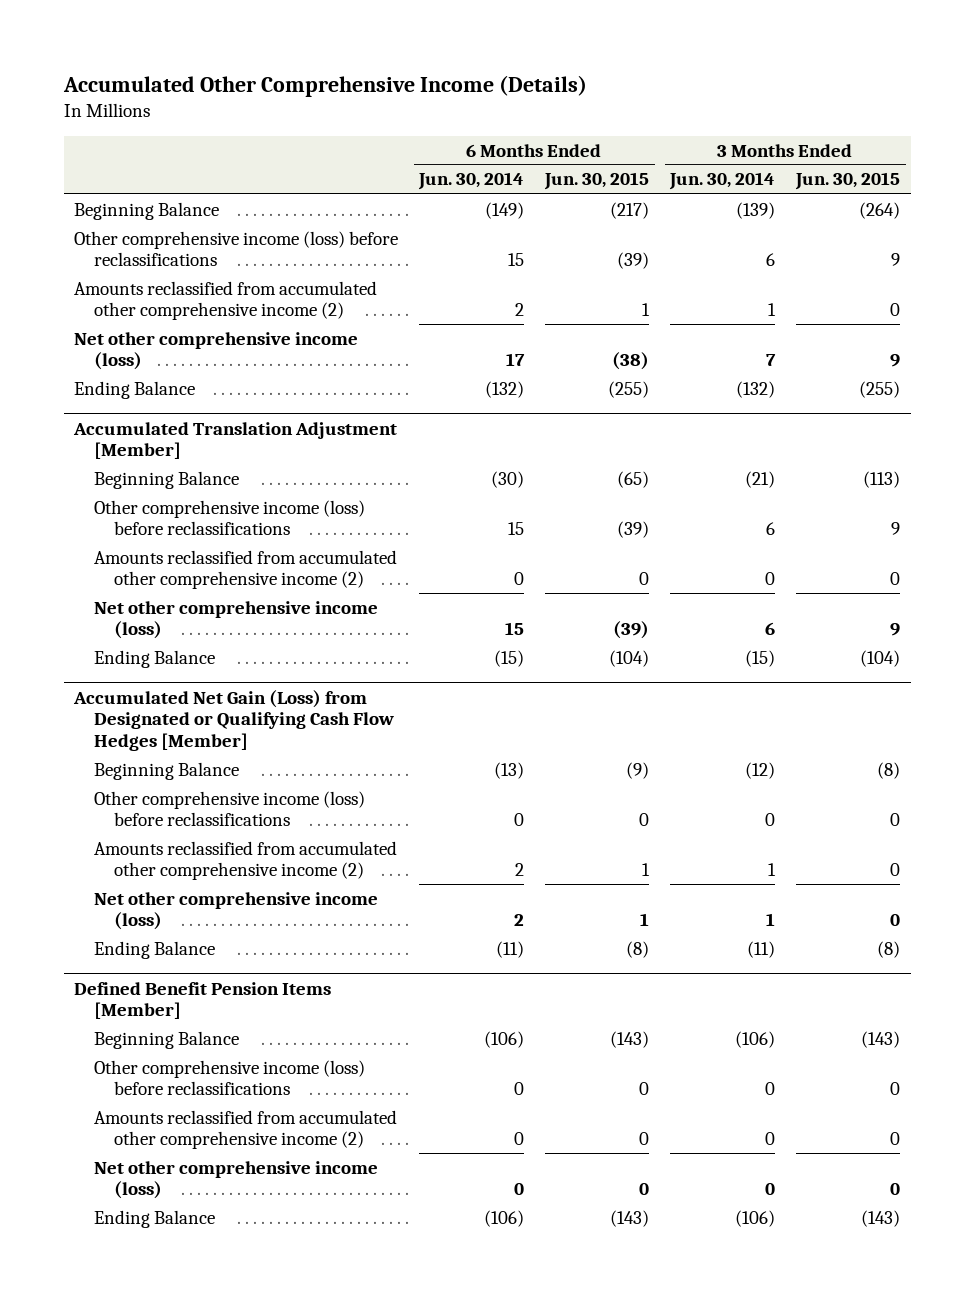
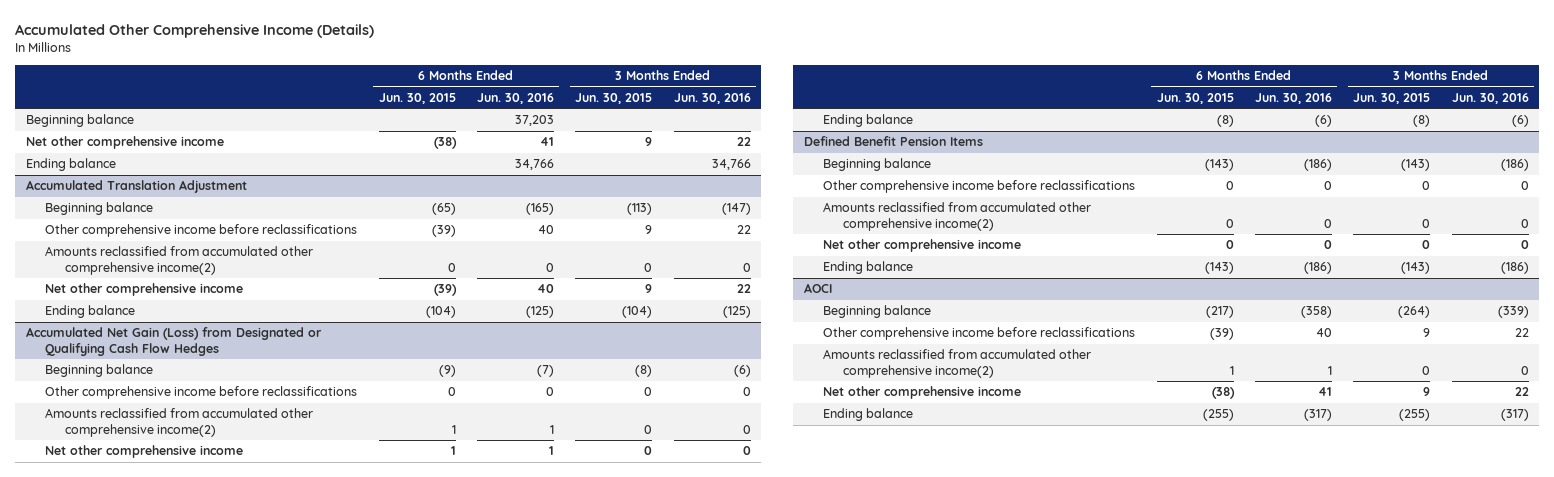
- | 6 Months Ended Jun. 30, 2014 | 6 Months Ended Jun. 30, 2015 | 3 Months Ended Jun. 30, 2014 | 3 Months Ended Jun. 30, 2015
+ | 6 Months Ended Jun. 30, 2015 | 6 Months Ended Jun. 30, 2016 | 3 Months Ended Jun. 30, 2015 | 3 Months Ended Jun. 30, 2016
- Beginning Balance | (149) | (217) | (139) | (264)
- Other comprehensive income (loss) before reclassifications | 15 | (39) | 6 | 9
- Amounts reclassified from accumulated other comprehensive income (2) | 2 | 1 | 1 | 0
- Net other comprehensive income (loss) | 17 | (38) | 7 | 9
- Ending Balance | (132) | (255) | (132) | (255)
- Accumulated Translation Adjustment [Member]
- Beginning Balance | (30) | (65) | (21) | (113)
- Other comprehensive income (loss) before reclassifications | 15 | (39) | 6 | 9
- Amounts reclassified from accumulated other comprehensive income (2) | 0 | 0 | 0 | 0
- Net other comprehensive income (loss) | 15 | (39) | 6 | 9
- Ending Balance | (15) | (104) | (15) | (104)
- Accumulated Net Gain (Loss) from Designated or Qualifying Cash Flow Hedges [Member]
- Beginning Balance | (13) | (9) | (12) | (8)
- Other comprehensive income (loss) before reclassifications | 0 | 0 | 0 | 0
- Amounts reclassified from accumulated other comprehensive income (2) | 2 | 1 | 1 | 0
- Net other comprehensive income (loss) | 2 | 1 | 1 | 0
- Ending Balance | (11) | (8) | (11) | (8)
- Defined Benefit Pension Items [Member]
- Beginning Balance | (106) | (143) | (106) | (143)
- Other comprehensive income (loss) before reclassifications | 0 | 0 | 0 | 0
- Amounts reclassified from accumulated other comprehensive income (2) | 0 | 0 | 0 | 0
- Net other comprehensive income (loss) | 0 | 0 | 0 | 0
- Ending Balance | (106) | (143) | (106) | (143)
+ Beginning balance | | 37,203 | |
+ Net other comprehensive income | (38) | 41 | 9 | 22
+ Ending balance | | 34,766 | | 34,766
+ Accumulated Translation Adjustment
+ Beginning balance | (65) | (165) | (113) | (147)
+ Other comprehensive income before reclassifications | (39) | 40 | 9 | 22
+ Amounts reclassified from accumulated other comprehensive income(2) | 0 | 0 | 0 | 0
+ Net other comprehensive income | (39) | 40 | 9 | 22
+ Ending balance | (104) | (125) | (104) | (125)
+ Accumulated Net Gain (Loss) from Designated or Qualifying Cash Flow Hedges
+ Beginning balance | (9) | (7) | (8) | (6)
+ Other comprehensive income before reclassifications | 0 | 0 | 0 | 0
+ Amounts reclassified from accumulated other comprehensive income(2) | 1 | 1 | 0 | 0
+ Net other comprehensive income | 1 | 1 | 0 | 0
+ Ending balance | (8) | (6) | (8) | (6)
+ Defined Benefit Pension Items
+ Beginning balance | (143) | (186) | (143) | (186)
+ Other comprehensive income before reclassifications | 0 | 0 | 0 | 0
+ Amounts reclassified from accumulated other comprehensive income(2) | 0 | 0 | 0 | 0
+ Net other comprehensive income | 0 | 0 | 0 | 0
+ Ending balance | (143) | (186) | (143) | (186)
+ AOCI
+ Beginning balance | (217) | (358) | (264) | (339)
+ Other comprehensive income before reclassifications | (39) | 40 | 9 | 22
+ Amounts reclassified from accumulated other comprehensive income(2) | 1 | 1 | 0 | 0
+ Net other comprehensive income | (38) | 41 | 9 | 22
+ Ending balance | (255) | (317) | (255) | (317)

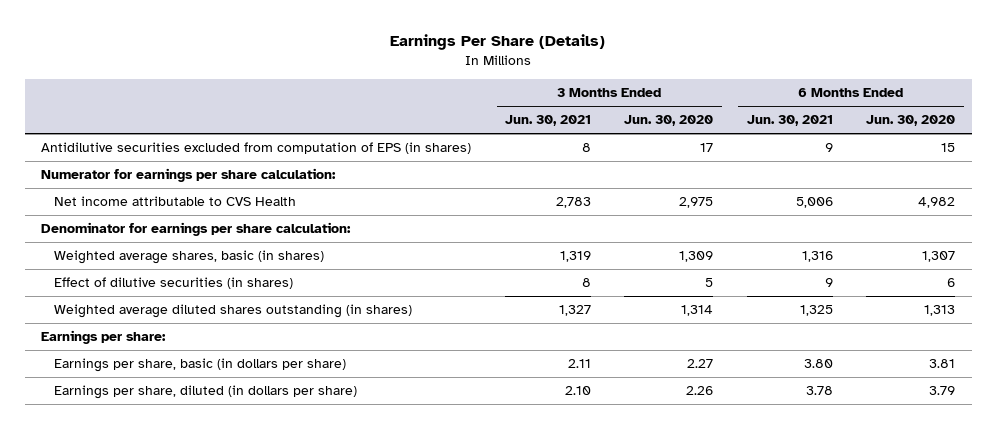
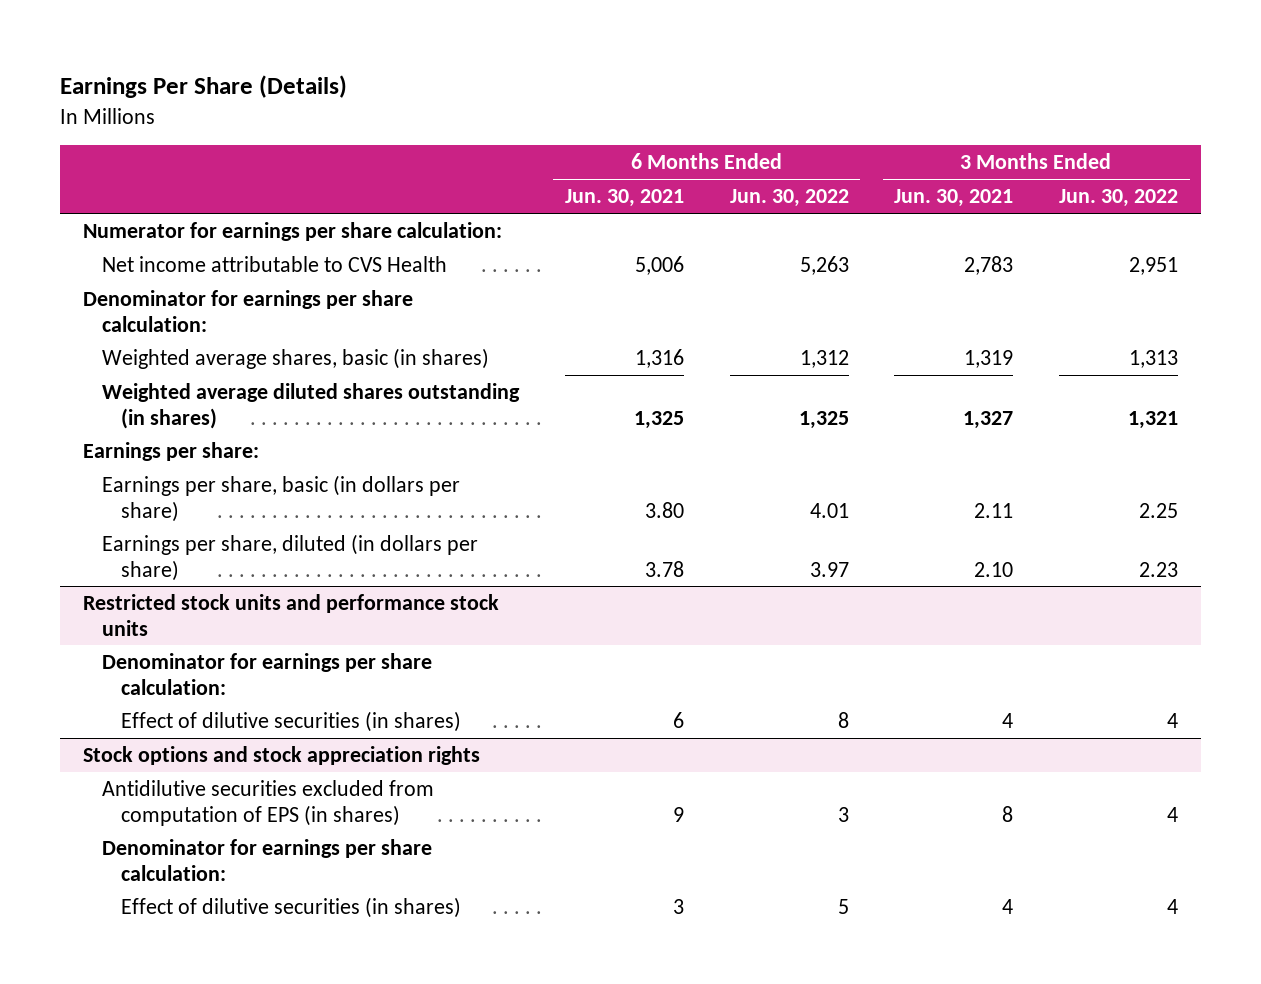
- | 3 Months Ended Jun. 30, 2021 | 3 Months Ended Jun. 30, 2020 | 6 Months Ended Jun. 30, 2021 | 6 Months Ended Jun. 30, 2020
+ | 6 Months Ended Jun. 30, 2021 | 6 Months Ended Jun. 30, 2022 | 3 Months Ended Jun. 30, 2021 | 3 Months Ended Jun. 30, 2022
- Antidilutive securities excluded from computation of EPS (in shares) | 8 | 17 | 9 | 15
- Effect of dilutive securities (in shares) | 8 | 5 | 9 | 6
+ Restricted stock units and performance stock units
+ Denominator for earnings per share calculation:
+ Effect of dilutive securities (in shares) | 6 | 8 | 4 | 4
+ Stock options and stock appreciation rights
+ Antidilutive securities excluded from computation of EPS (in shares) | 9 | 3 | 8 | 4
+ Denominator for earnings per share calculation:
+ Effect of dilutive securities (in shares) | 3 | 5 | 4 | 4

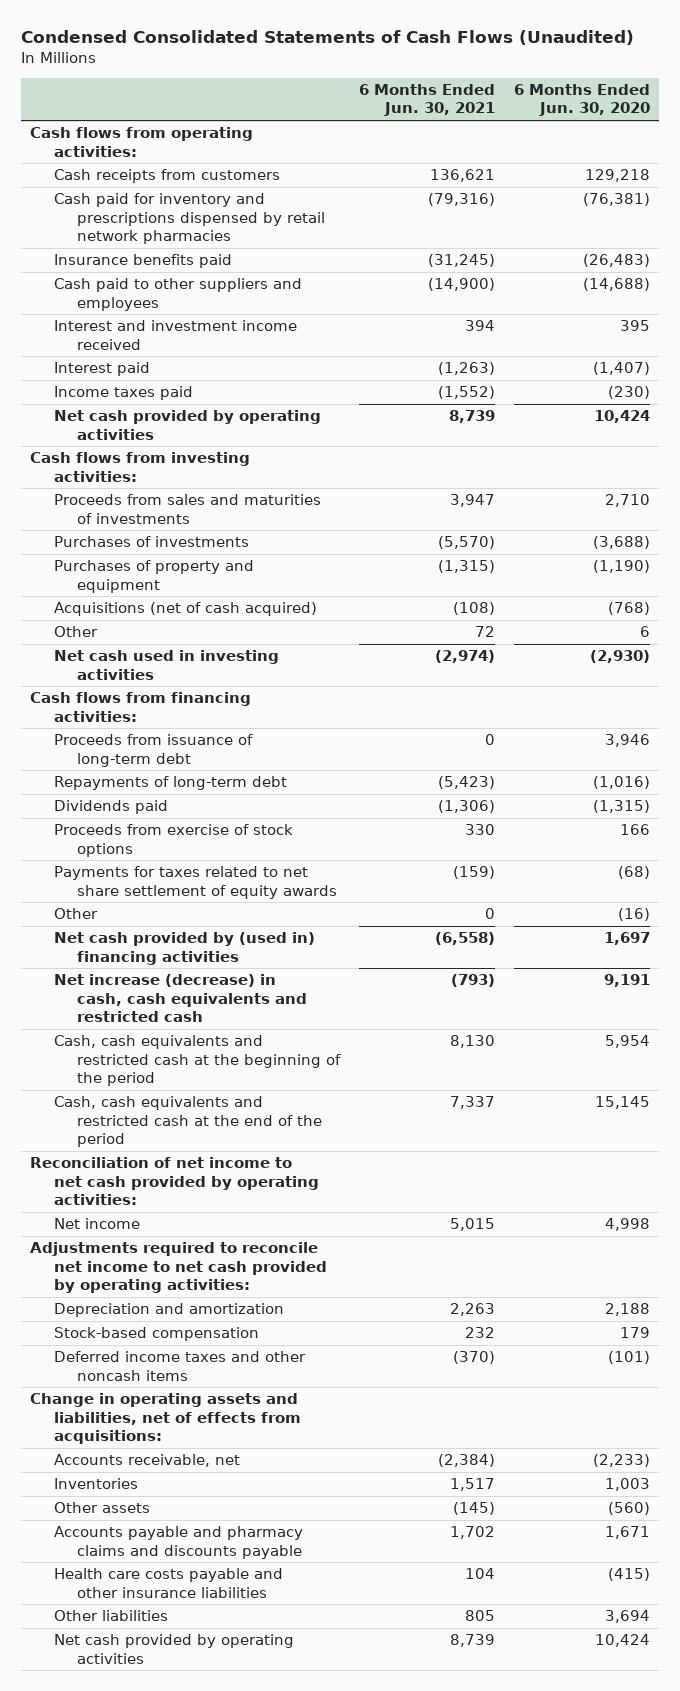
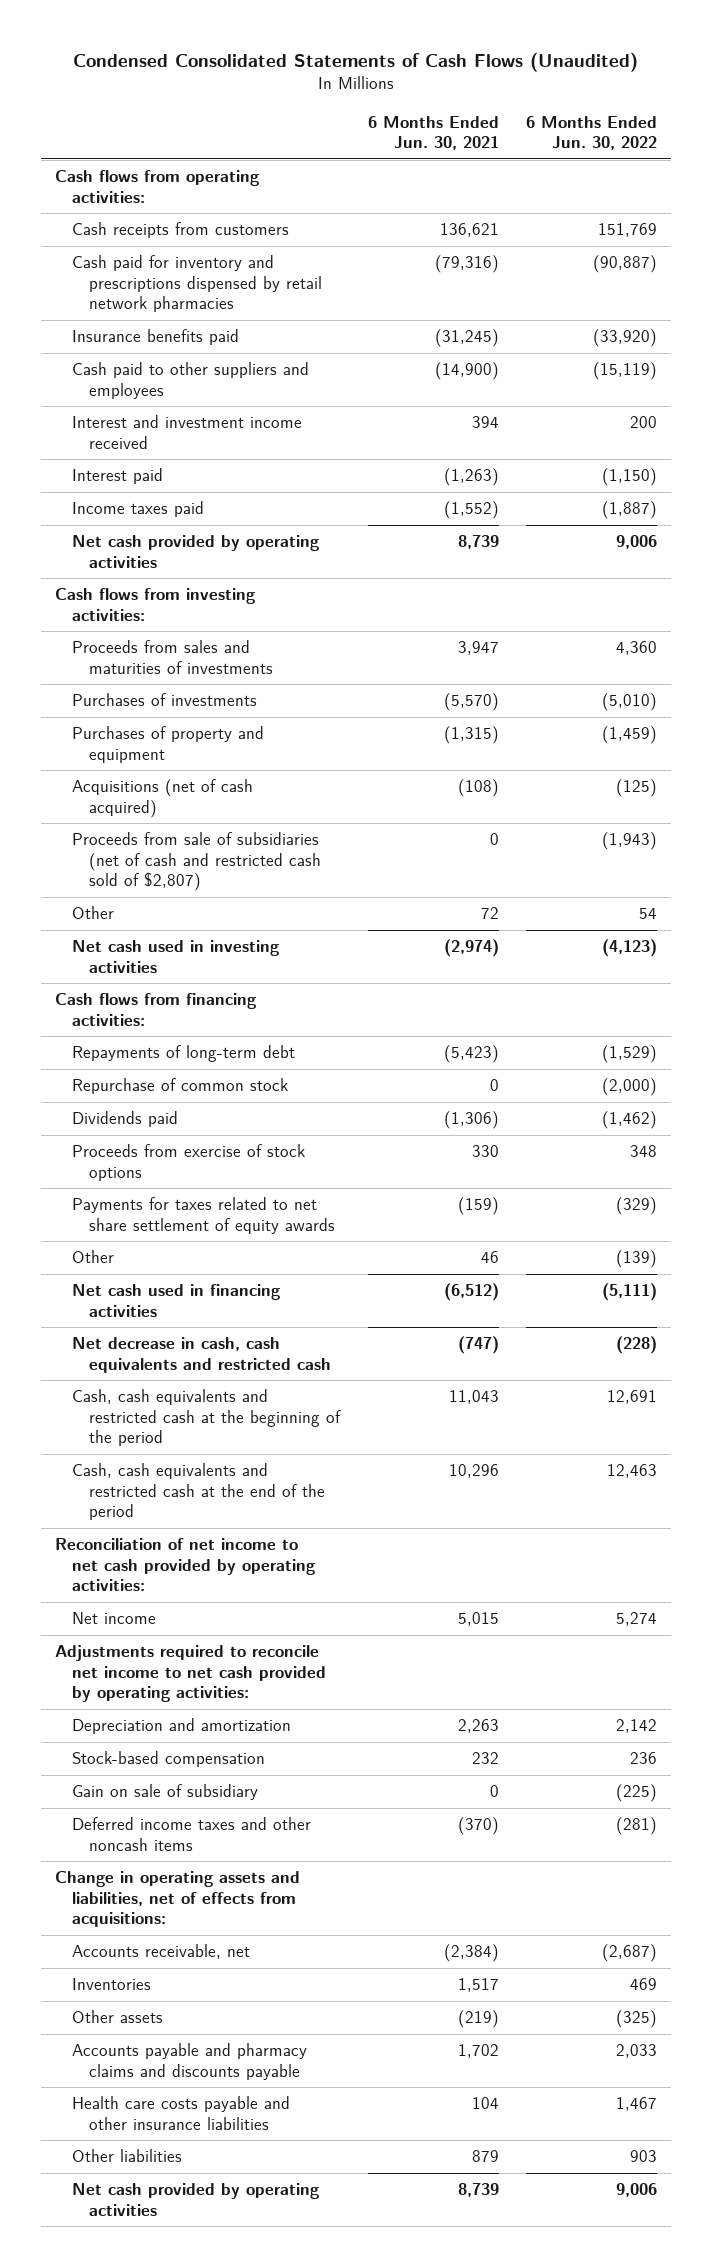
- | 6 Months Ended Jun. 30, 2021 | 6 Months Ended Jun. 30, 2020
+ | 6 Months Ended Jun. 30, 2021 | 6 Months Ended Jun. 30, 2022
+ Proceeds from sale of subsidiaries (net of cash and restricted cash sold of $2,807) | 0 | (1,943)
- Proceeds from issuance of long-term debt | 0 | 3,946
+ Repurchase of common stock | 0 | (2,000)
- Other | 0 | (16)
- Net cash provided by (used in) financing activities | (6,558) | 1,697
- Net increase (decrease) in cash, cash equivalents and restricted cash | (793) | 9,191
- Cash, cash equivalents and restricted cash at the beginning of the period | 8,130 | 5,954
- Cash, cash equivalents and restricted cash at the end of the period | 7,337 | 15,145
+ Other | 46 | (139)
+ Net cash used in financing activities | (6,512) | (5,111)
+ Net decrease in cash, cash equivalents and restricted cash | (747) | (228)
+ Cash, cash equivalents and restricted cash at the beginning of the period | 11,043 | 12,691
+ Cash, cash equivalents and restricted cash at the end of the period | 10,296 | 12,463
+ Gain on sale of subsidiary | 0 | (225)
- Other assets | (145) | (560)
+ Other assets | (219) | (325)
- Other liabilities | 805 | 3,694
+ Other liabilities | 879 | 903

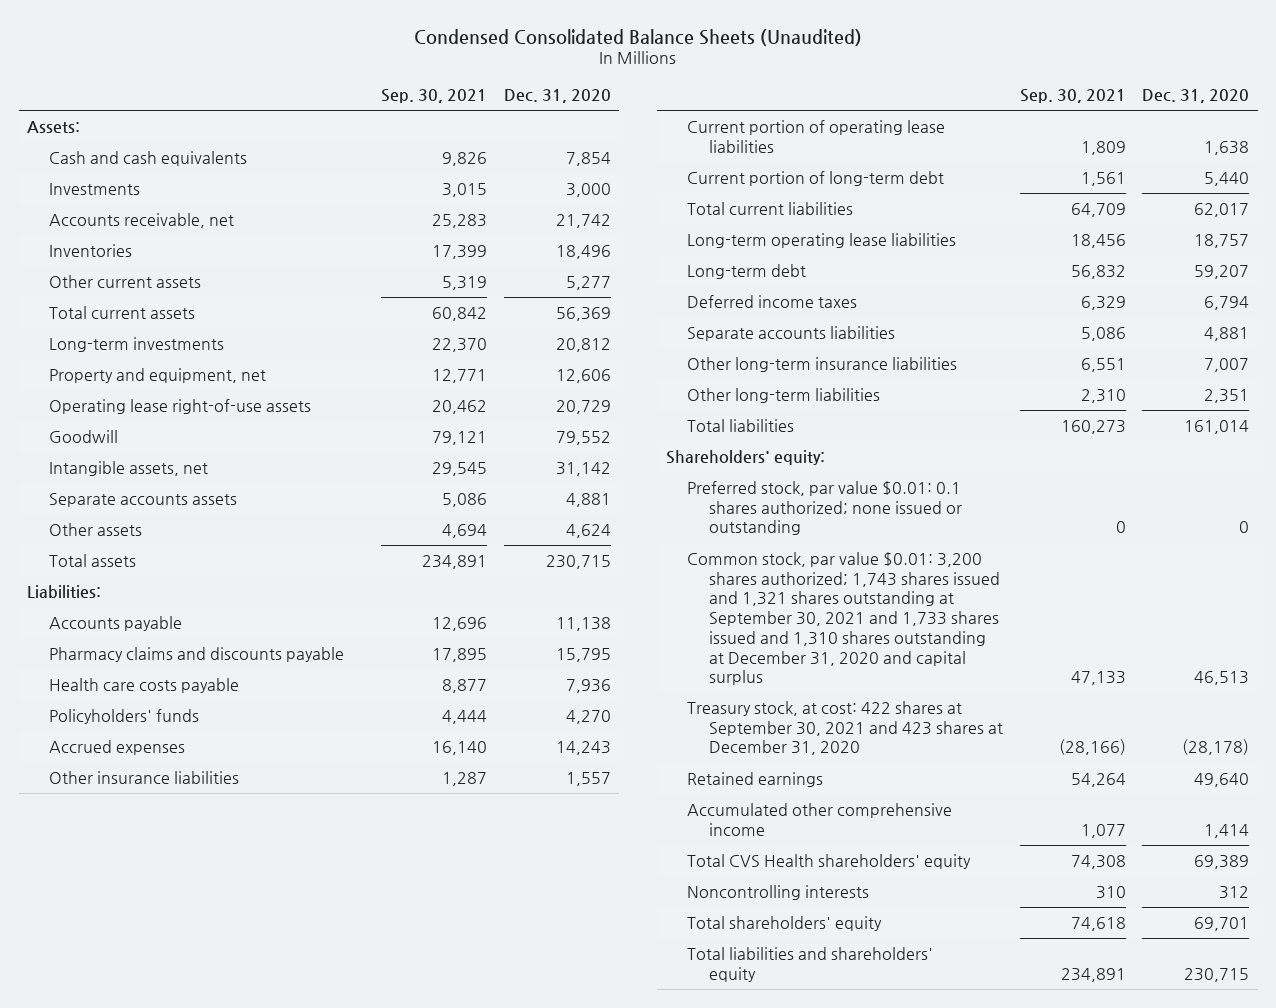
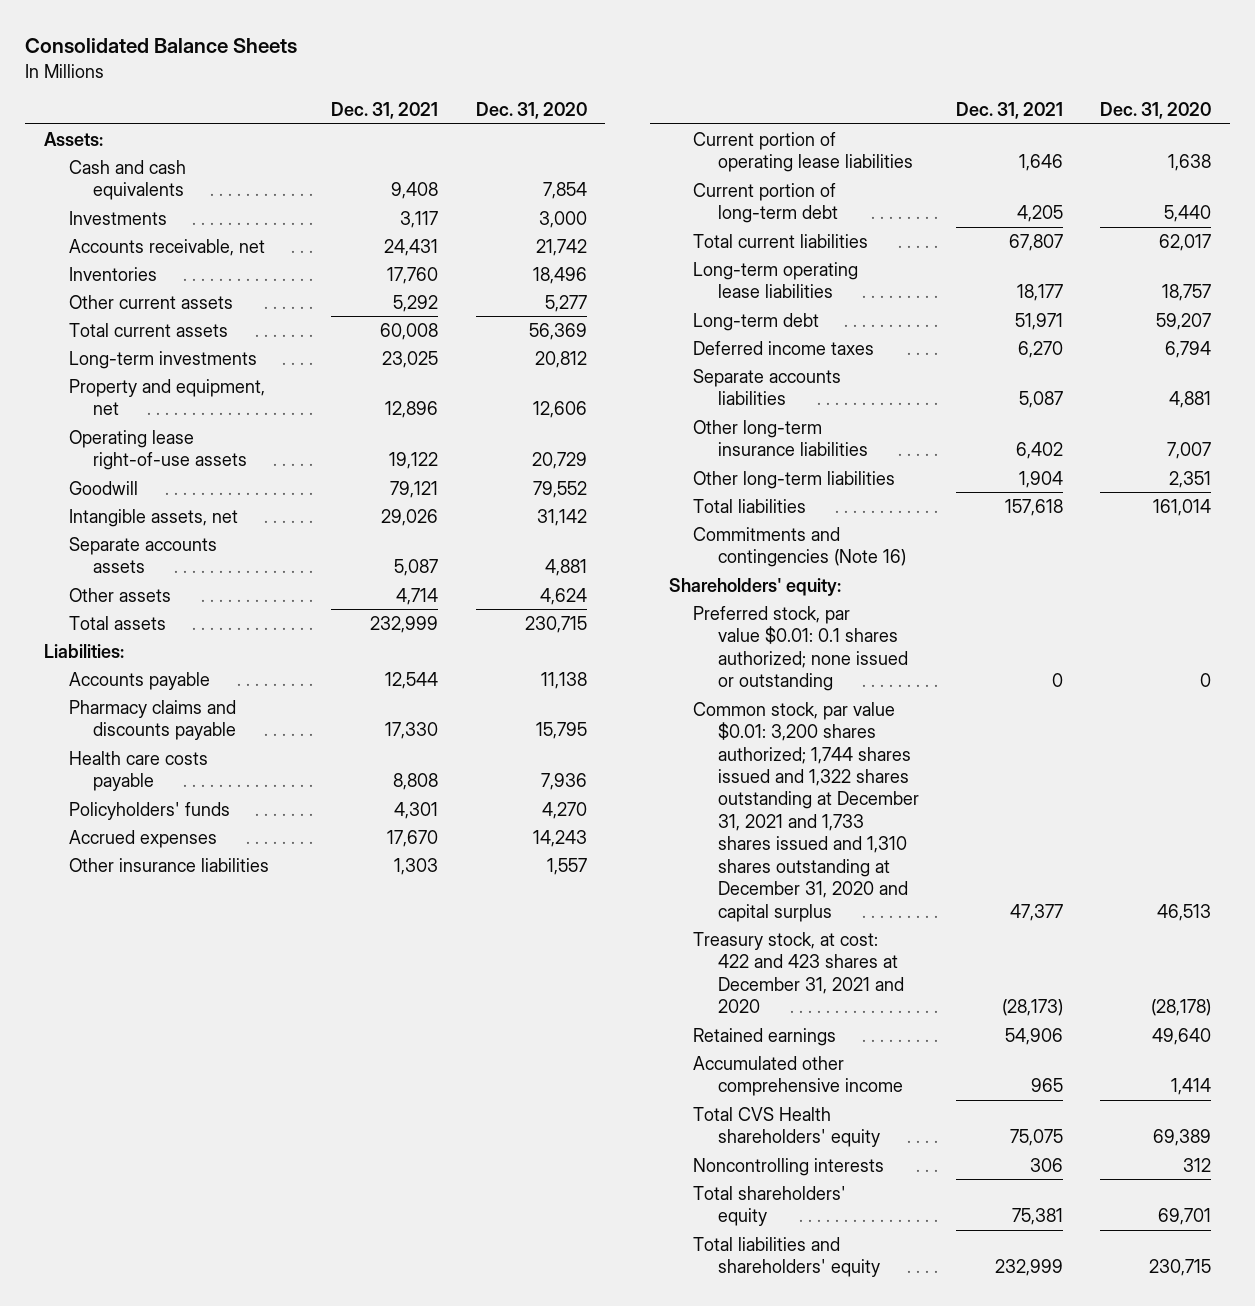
- Condensed Consolidated Balance Sheets (Unaudited)
+ Consolidated Balance Sheets
- | Sep. 30, 2021 | Dec. 31, 2020
+ | Dec. 31, 2021 | Dec. 31, 2020
+ Commitments and contingencies (Note 16)
- Common stock, par value $0.01: 3,200 shares authorized; 1,743 shares issued and 1,321 shares outstanding at September 30, 2021 and 1,733 shares issued and 1,310 shares outstanding at December 31, 2020 and capital surplus | 47,133 | 46,513
- Treasury stock, at cost: 422 shares at September 30, 2021 and 423 shares at December 31, 2020 | (28,166) | (28,178)
+ Common stock, par value $0.01: 3,200 shares authorized; 1,744 shares issued and 1,322 shares outstanding at December 31, 2021 and 1,733 shares issued and 1,310 shares outstanding at December 31, 2020 and capital surplus | 47,377 | 46,513
+ Treasury stock, at cost: 422 and 423 shares at December 31, 2021 and 2020 | (28,173) | (28,178)

